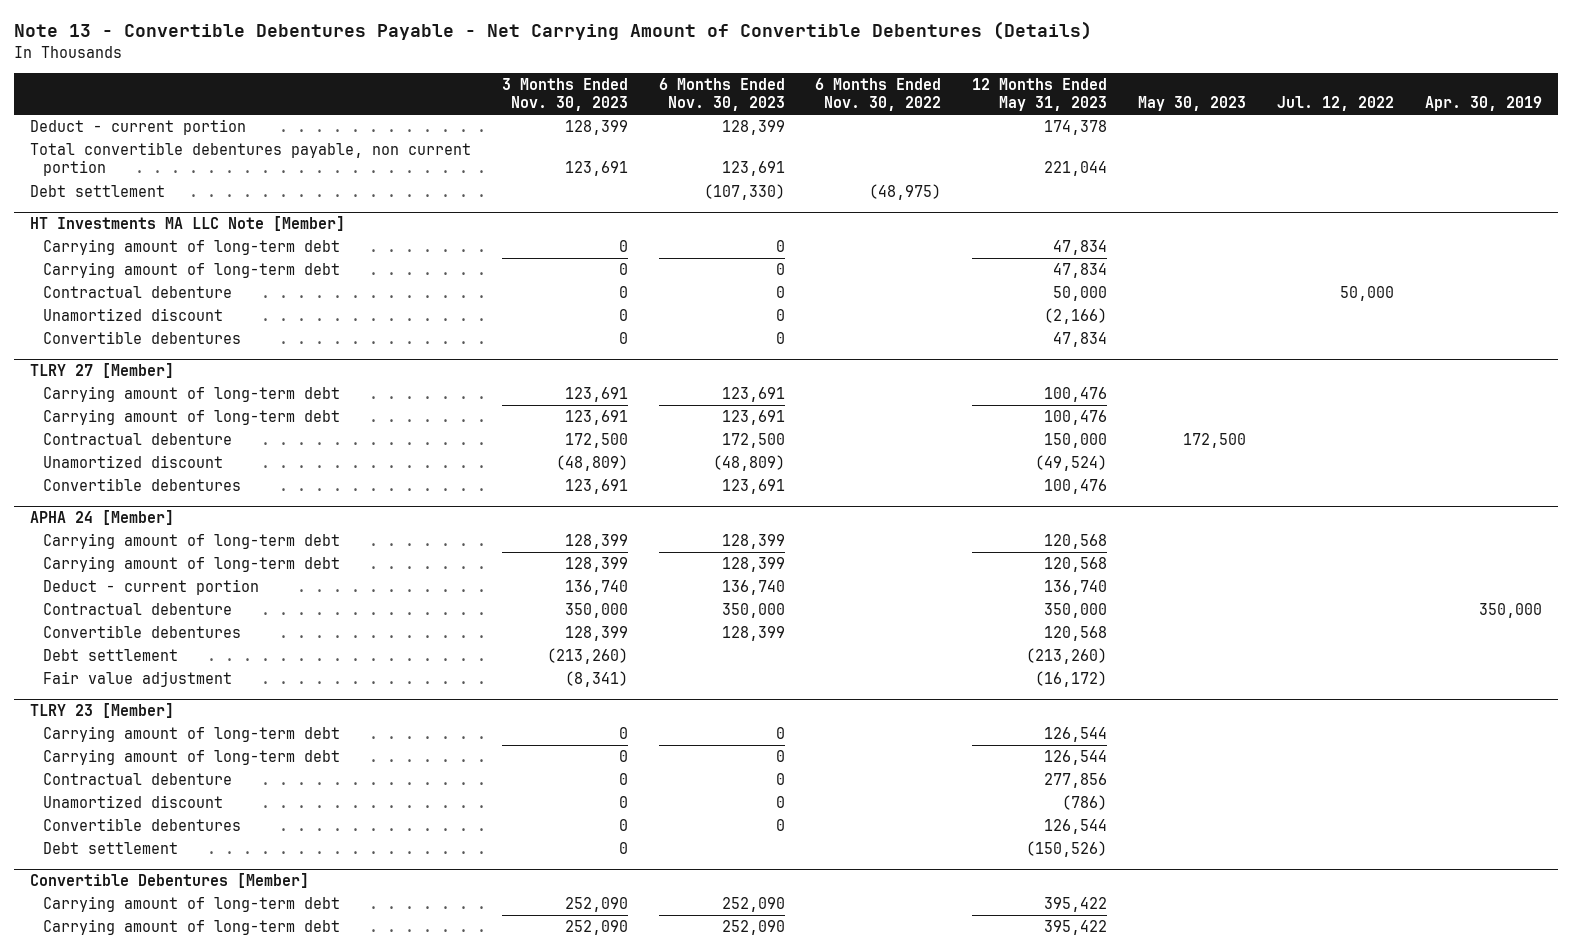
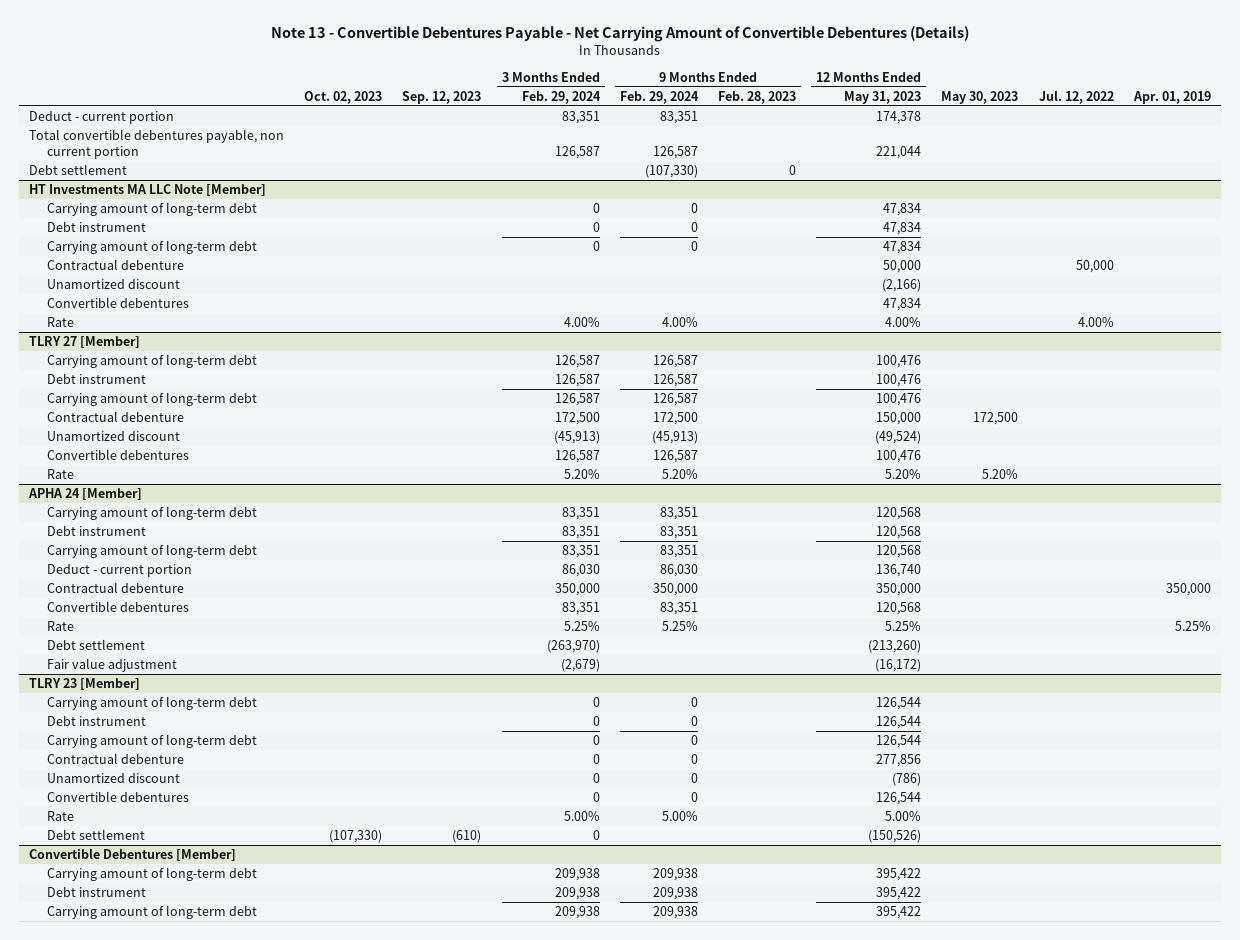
- | 3 Months Ended Nov. 30, 2023 | 6 Months Ended Nov. 30, 2023 | 6 Months Ended Nov. 30, 2022 | 12 Months Ended May 31, 2023 | May 30, 2023 | Jul. 12, 2022 | Apr. 30, 2019
+ | Oct. 02, 2023 | Sep. 12, 2023 | 3 Months Ended Feb. 29, 2024 | 9 Months Ended Feb. 29, 2024 | 9 Months Ended Feb. 28, 2023 | 12 Months Ended May 31, 2023 | May 30, 2023 | Jul. 12, 2022 | Apr. 01, 2019
@ HT Investments MA LLC Note [Member]
+ Debt instrument | | | 0 | 0 | | 47,834 | | |
+ Rate | | | 4.00% | 4.00% | | 4.00% | | 4.00% |
@ TLRY 27 [Member]
+ Debt instrument | | | 126,587 | 126,587 | | 100,476 | | |
+ Rate | | | 5.20% | 5.20% | | 5.20% | 5.20% | |
@ APHA 24 [Member]
+ Debt instrument | | | 83,351 | 83,351 | | 120,568 | | |
+ Rate | | | 5.25% | 5.25% | | 5.25% | | | 5.25%
@ TLRY 23 [Member]
+ Debt instrument | | | 0 | 0 | | 126,544 | | |
+ Rate | | | 5.00% | 5.00% | | 5.00% | | |
@ Convertible Debentures [Member]
+ Debt instrument | | | 209,938 | 209,938 | | 395,422 | | |

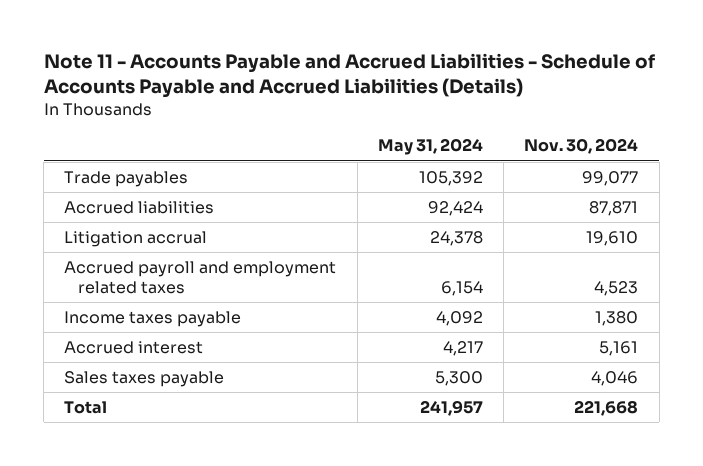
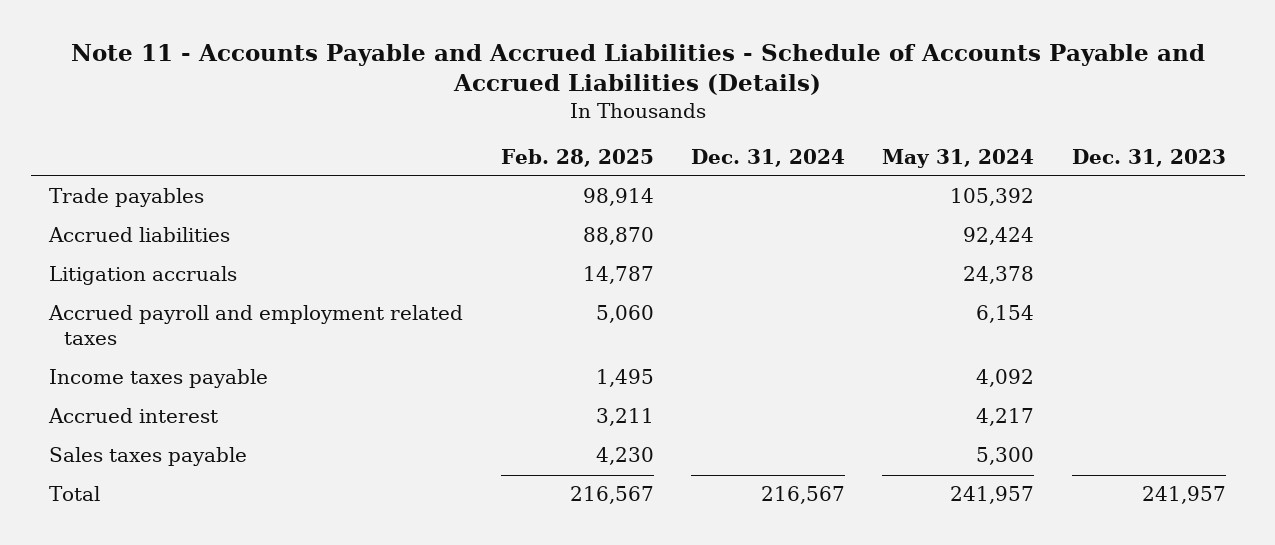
- | May 31, 2024 | Nov. 30, 2024
+ | Feb. 28, 2025 | Dec. 31, 2024 | May 31, 2024 | Dec. 31, 2023
- Litigation accrual | 24,378 | 19,610
+ Litigation accruals | 14,787 | | 24,378 |

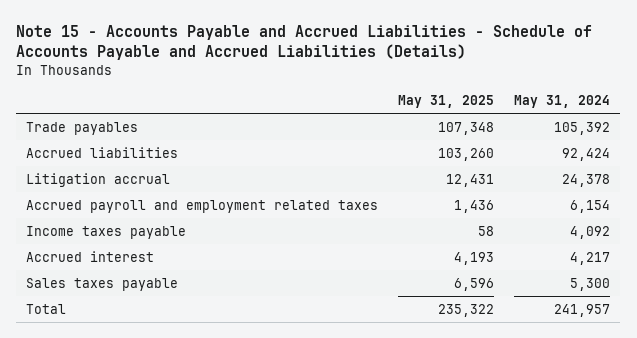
- Note 11 - Accounts Payable and Accrued Liabilities - Schedule of Accounts Payable and Accrued Liabilities (Details)
+ Note 15 - Accounts Payable and Accrued Liabilities - Schedule of Accounts Payable and Accrued Liabilities (Details)
- | Feb. 28, 2025 | Dec. 31, 2024 | May 31, 2024 | Dec. 31, 2023
+ | May 31, 2025 | May 31, 2024
- Litigation accruals | 14,787 | | 24,378 |
+ Litigation accrual | 12,431 | 24,378

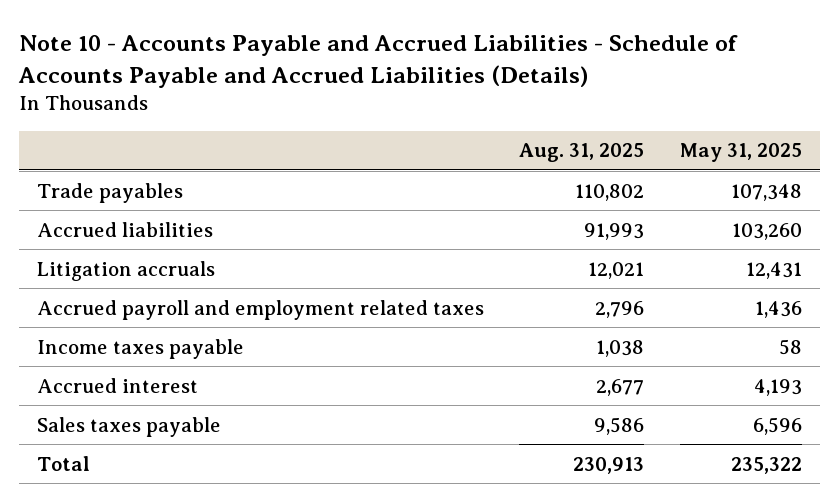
- Note 15 - Accounts Payable and Accrued Liabilities - Schedule of Accounts Payable and Accrued Liabilities (Details)
+ Note 10 - Accounts Payable and Accrued Liabilities - Schedule of Accounts Payable and Accrued Liabilities (Details)
- | May 31, 2025 | May 31, 2024
+ | Aug. 31, 2025 | May 31, 2025
- Litigation accrual | 12,431 | 24,378
+ Litigation accruals | 12,021 | 12,431

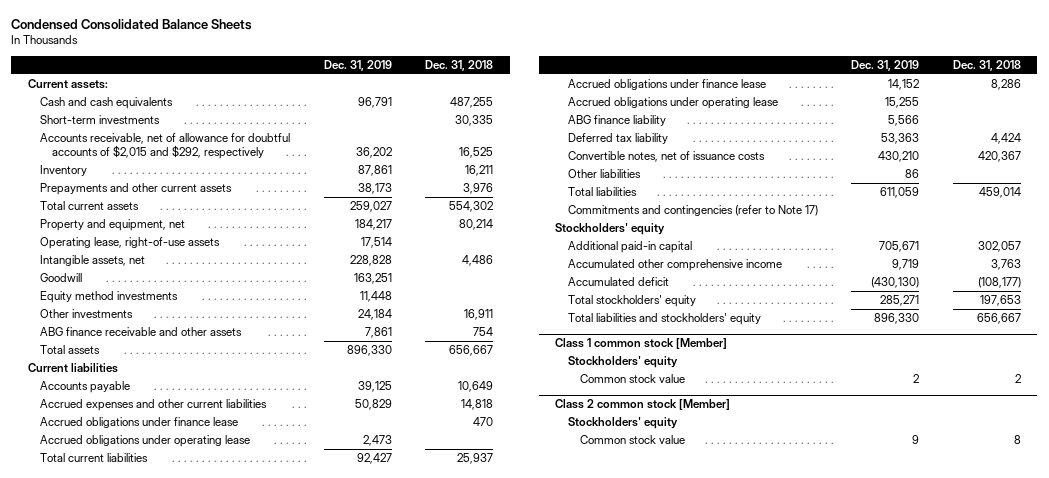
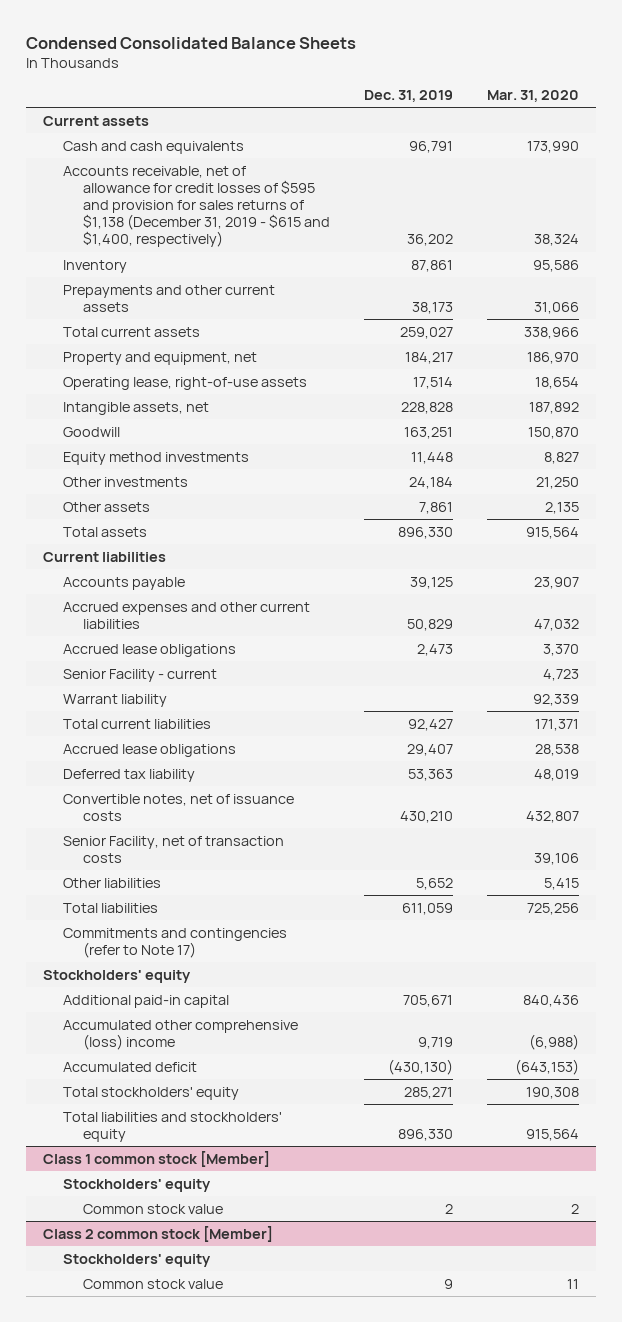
- | Dec. 31, 2019 | Dec. 31, 2018
+ | Dec. 31, 2019 | Mar. 31, 2020
- Current assets:
+ Current assets
- Short-term investments | | 30,335
- Accounts receivable, net of allowance for doubtful accounts of $2,015 and $292, respectively | 36,202 | 16,525
+ Accounts receivable, net of allowance for credit losses of $595 and provision for sales returns of $1,138 (December 31, 2019 - $615 and $1,400, respectively) | 36,202 | 38,324
- ABG finance receivable and other assets | 7,861 | 754
+ Other assets | 7,861 | 2,135
- Accrued obligations under finance lease | | 470
- Accrued obligations under operating lease | 2,473 |
+ Accrued lease obligations | 2,473 | 3,370
+ Senior Facility - current | | 4,723
+ Warrant liability | | 92,339
- Accrued obligations under finance lease | 14,152 | 8,286
- Accrued obligations under operating lease | 15,255 |
- ABG finance liability | 5,566 |
+ Accrued lease obligations | 29,407 | 28,538
- Other liabilities | 86 |
+ Senior Facility, net of transaction costs | | 39,106
+ Other liabilities | 5,652 | 5,415
- Accumulated other comprehensive income | 9,719 | 3,763
+ Accumulated other comprehensive (loss) income | 9,719 | (6,988)

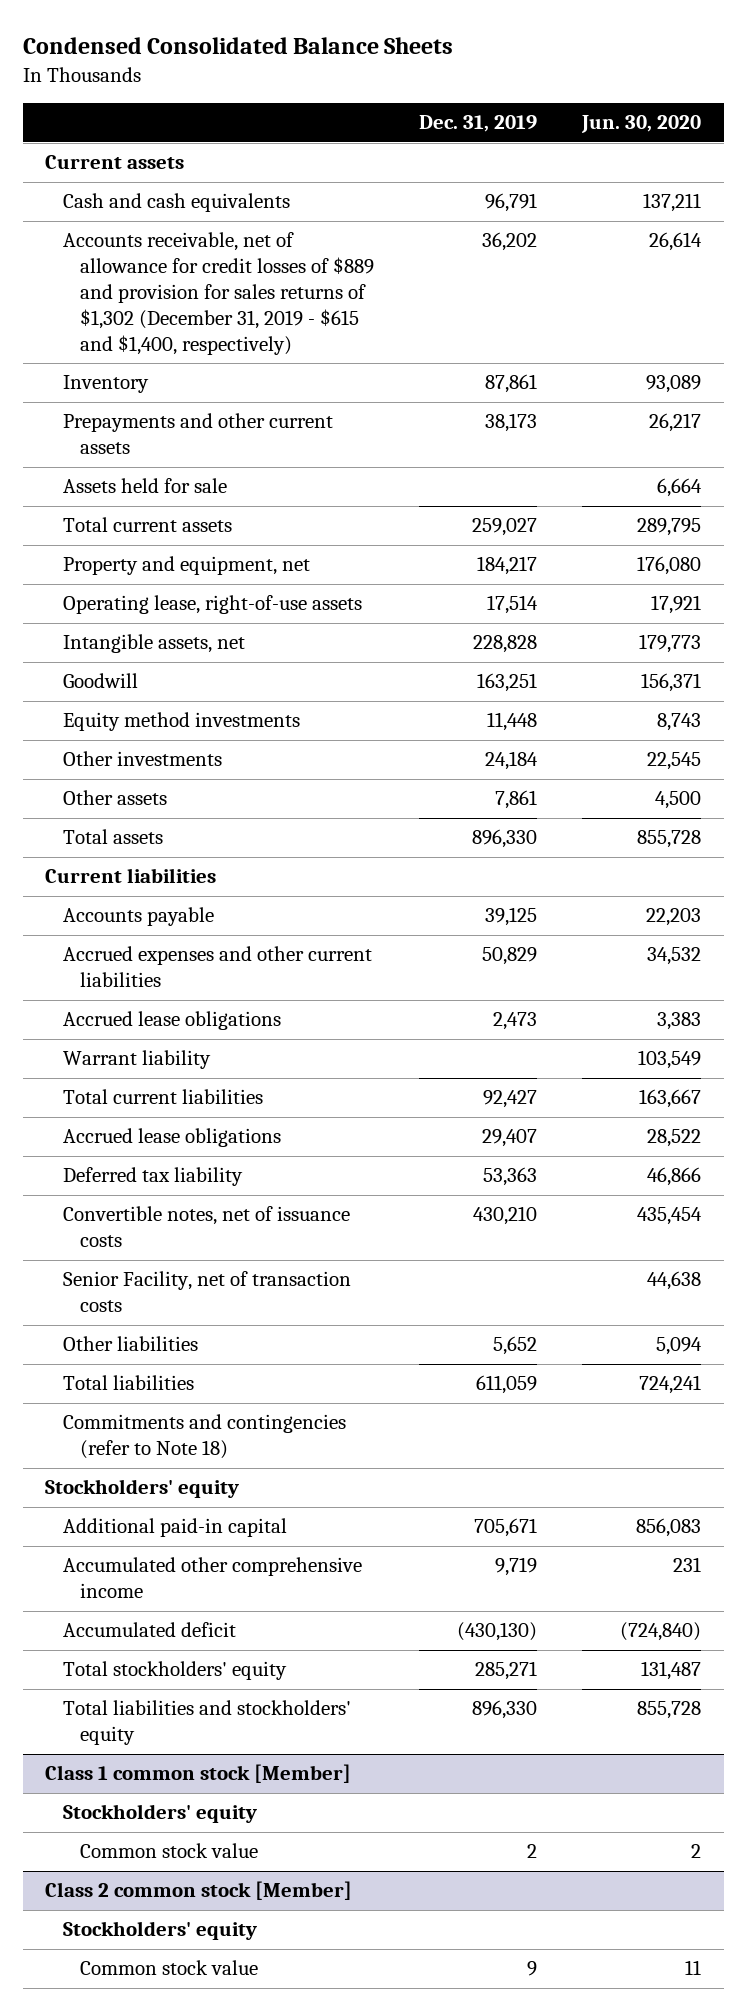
- | Dec. 31, 2019 | Mar. 31, 2020
+ | Dec. 31, 2019 | Jun. 30, 2020
- Accounts receivable, net of allowance for credit losses of $595 and provision for sales returns of $1,138 (December 31, 2019 - $615 and $1,400, respectively) | 36,202 | 38,324
+ Accounts receivable, net of allowance for credit losses of $889 and provision for sales returns of $1,302 (December 31, 2019 - $615 and $1,400, respectively) | 36,202 | 26,614
+ Assets held for sale | | 6,664
- Senior Facility - current | | 4,723
- Commitments and contingencies (refer to Note 17)
+ Commitments and contingencies (refer to Note 18)
- Accumulated other comprehensive (loss) income | 9,719 | (6,988)
+ Accumulated other comprehensive income | 9,719 | 231

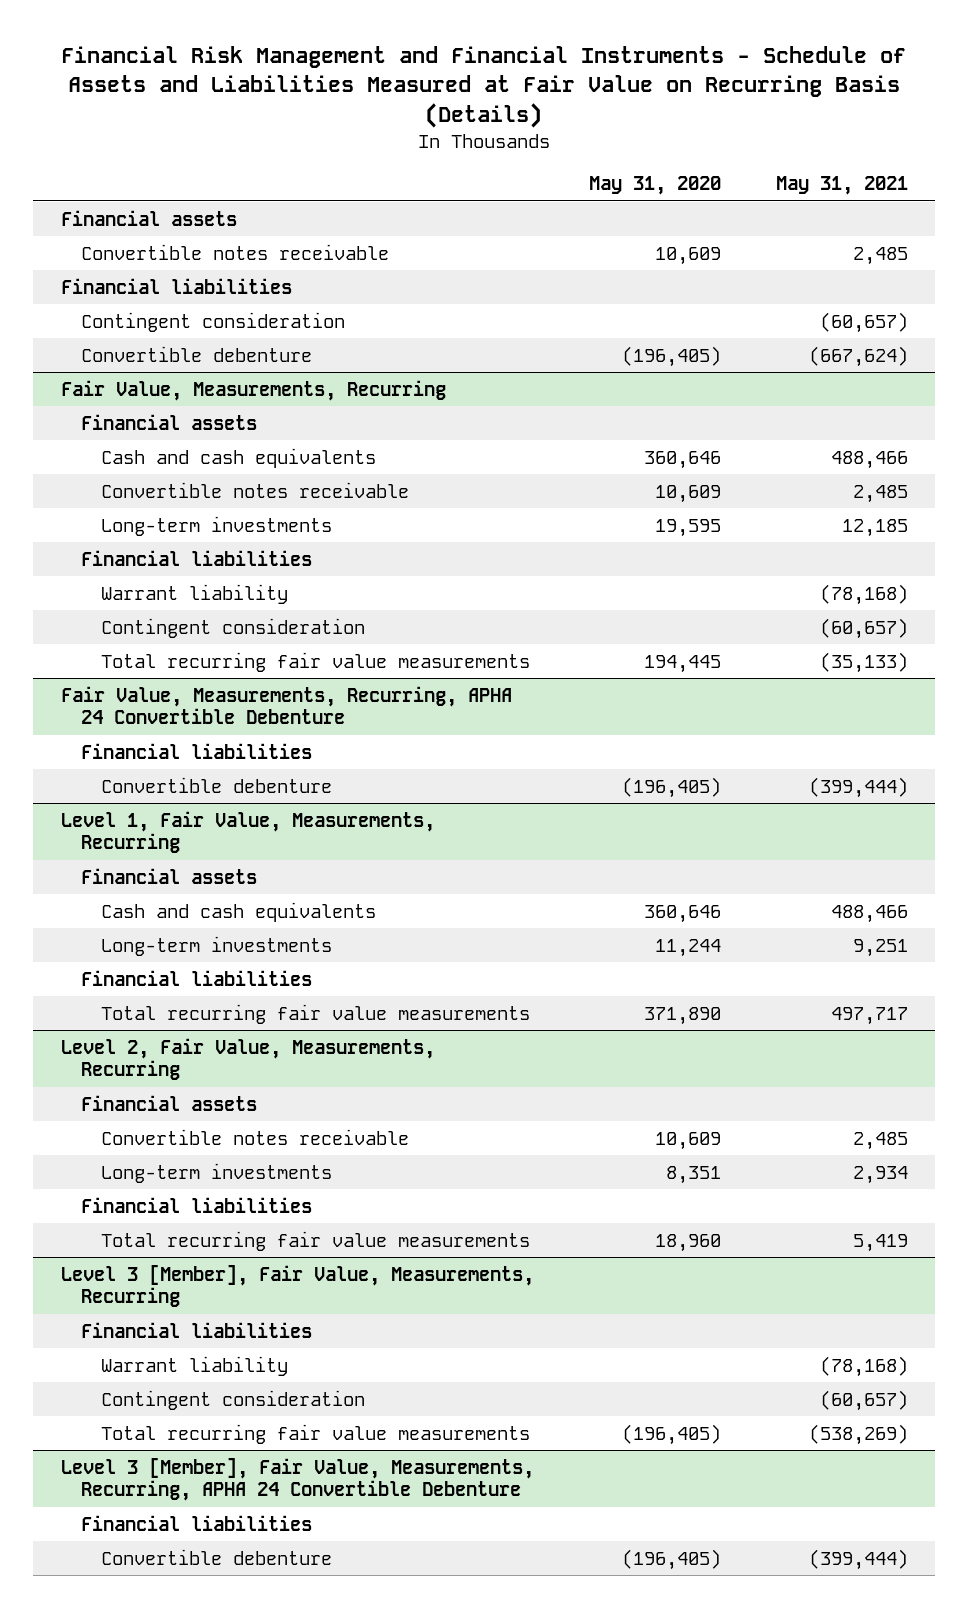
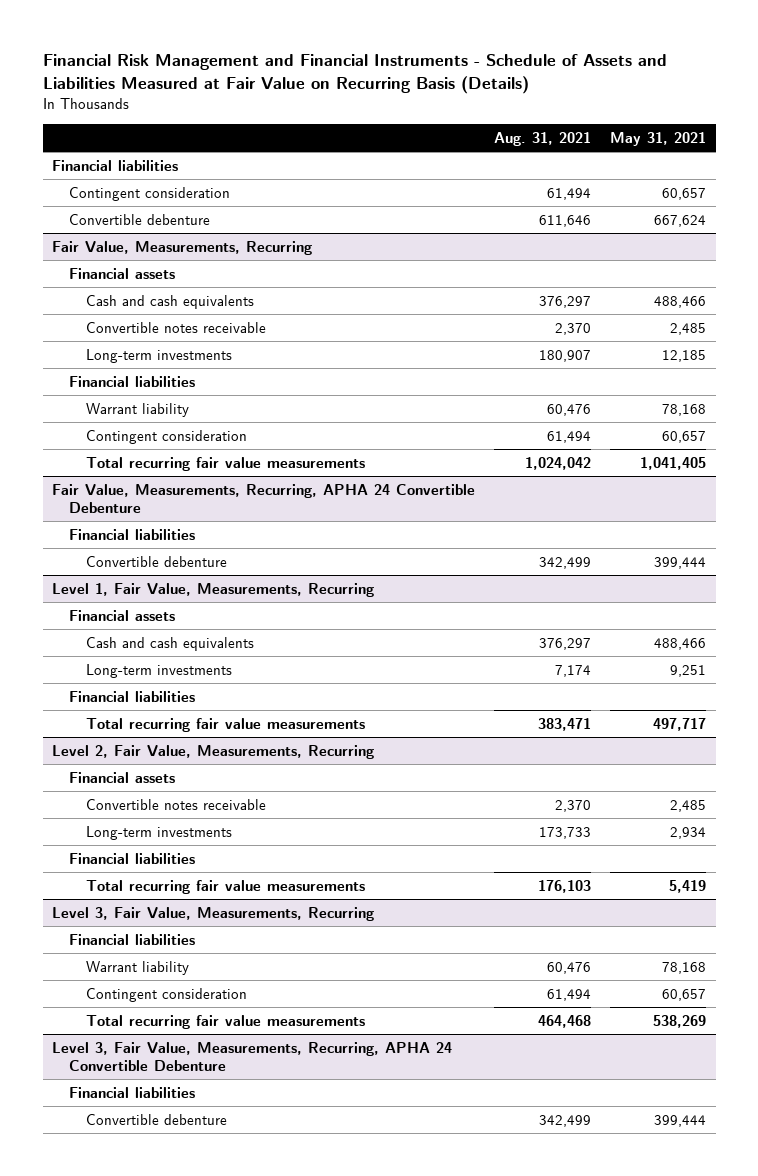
- | May 31, 2020 | May 31, 2021
+ | Aug. 31, 2021 | May 31, 2021
- Financial assets
- Convertible notes receivable | 10,609 | 2,485
- Contingent consideration | | (60,657)
- Convertible debenture | (196,405) | (667,624)
+ Contingent consideration | 61,494 | 60,657
+ Convertible debenture | 611,646 | 667,624
@ Fair Value, Measurements, Recurring
- Warrant liability | | (78,168)
- Contingent consideration | | (60,657)
- Total recurring fair value measurements | 194,445 | (35,133)
+ Warrant liability | 60,476 | 78,168
+ Contingent consideration | 61,494 | 60,657
+ Total recurring fair value measurements | 1,024,042 | 1,041,405
@ Fair Value, Measurements, Recurring, APHA 24 Convertible Debenture
- Convertible debenture | (196,405) | (399,444)
+ Convertible debenture | 342,499 | 399,444
- Level 3 [Member], Fair Value, Measurements, Recurring
+ Level 3, Fair Value, Measurements, Recurring
- Warrant liability | | (78,168)
- Contingent consideration | | (60,657)
- Total recurring fair value measurements | (196,405) | (538,269)
- Level 3 [Member], Fair Value, Measurements, Recurring, APHA 24 Convertible Debenture
+ Warrant liability | 60,476 | 78,168
+ Contingent consideration | 61,494 | 60,657
+ Total recurring fair value measurements | 464,468 | 538,269
+ Level 3, Fair Value, Measurements, Recurring, APHA 24 Convertible Debenture
- Convertible debenture | (196,405) | (399,444)
+ Convertible debenture | 342,499 | 399,444

